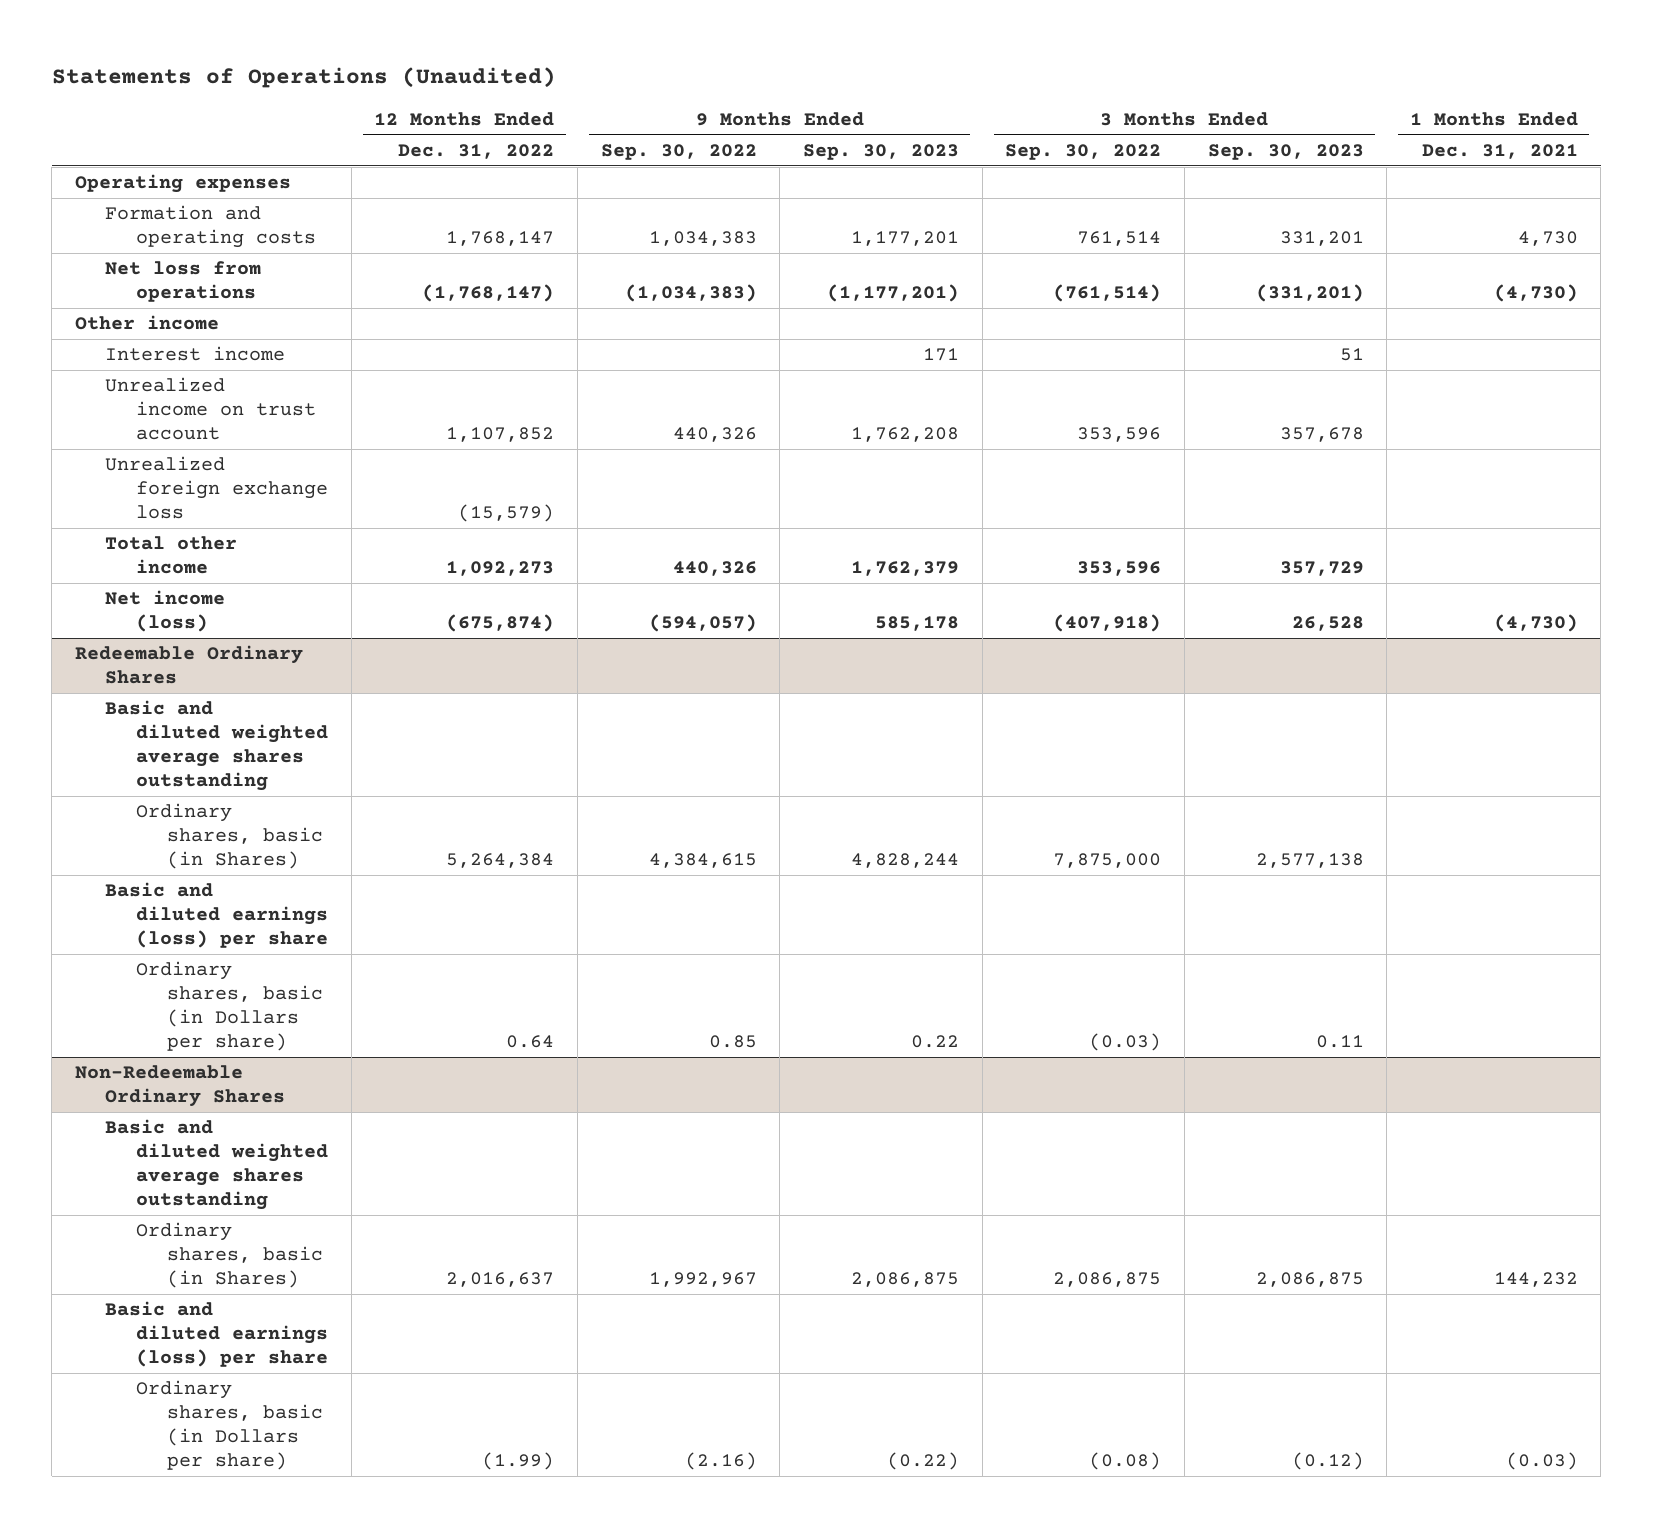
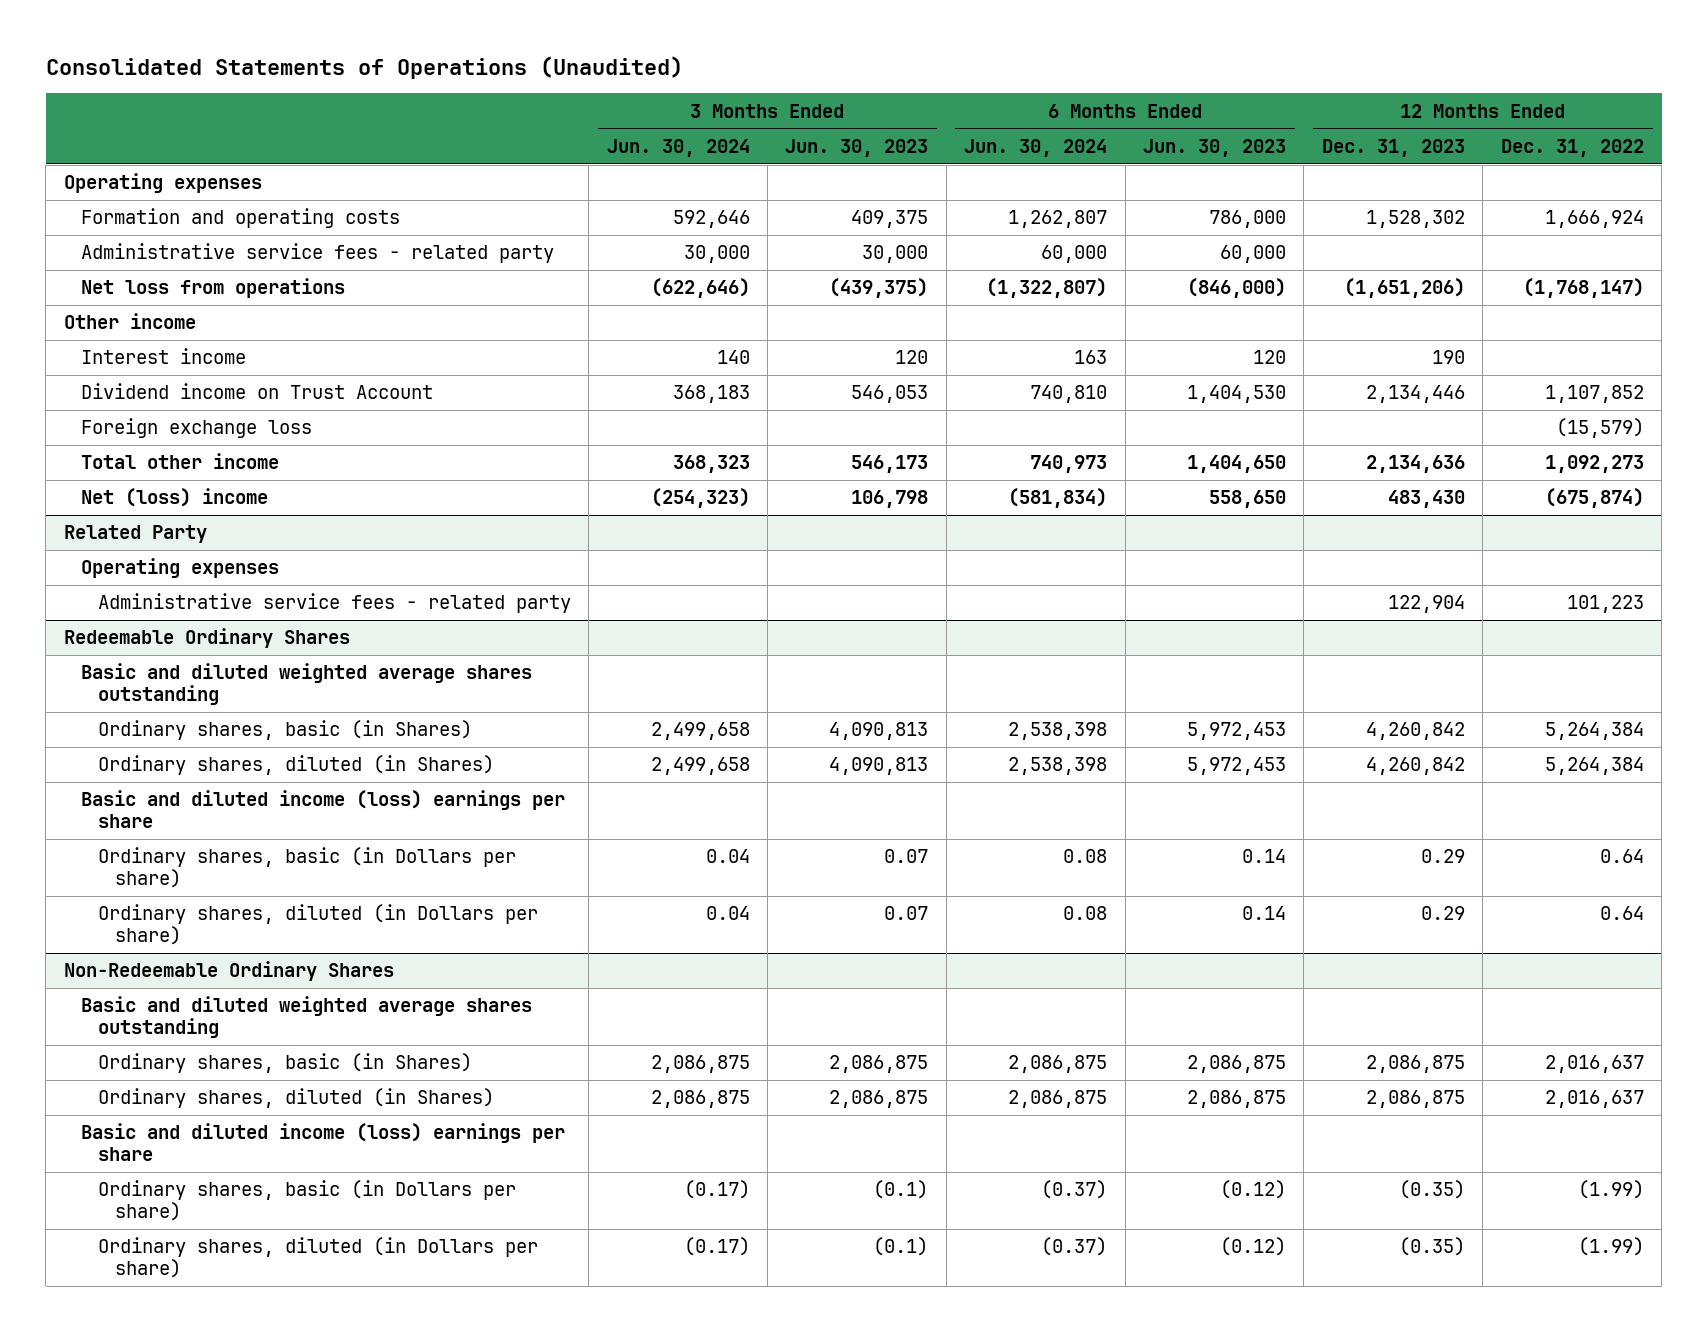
- Statements of Operations (Unaudited)
+ Consolidated Statements of Operations (Unaudited)
- | 12 Months Ended Dec. 31, 2022 | 9 Months Ended Sep. 30, 2022 | 9 Months Ended Sep. 30, 2023 | 3 Months Ended Sep. 30, 2022 | 3 Months Ended Sep. 30, 2023 | 1 Months Ended Dec. 31, 2021
+ | 3 Months Ended Jun. 30, 2024 | 3 Months Ended Jun. 30, 2023 | 6 Months Ended Jun. 30, 2024 | 6 Months Ended Jun. 30, 2023 | 12 Months Ended Dec. 31, 2023 | 12 Months Ended Dec. 31, 2022
- Formation and operating costs | 1,768,147 | 1,034,383 | 1,177,201 | 761,514 | 331,201 | 4,730
+ Formation and operating costs | 592,646 | 409,375 | 1,262,807 | 786,000 | 1,528,302 | 1,666,924
+ Administrative service fees - related party | 30,000 | 30,000 | 60,000 | 60,000 | |
- Unrealized income on trust account | 1,107,852 | 440,326 | 1,762,208 | 353,596 | 357,678 |
- Unrealized foreign exchange loss | (15,579) | | | | |
+ Dividend income on Trust Account | 368,183 | 546,053 | 740,810 | 1,404,530 | 2,134,446 | 1,107,852
+ Foreign exchange loss | | | | | | (15,579)
- Net income (loss) | (675,874) | (594,057) | 585,178 | (407,918) | 26,528 | (4,730)
+ Net (loss) income | (254,323) | 106,798 | (581,834) | 558,650 | 483,430 | (675,874)
+ Related Party
+ Operating expenses
+ Administrative service fees - related party | | | | | 122,904 | 101,223
@ Redeemable Ordinary Shares
- Basic and diluted earnings (loss) per share
+ Ordinary shares, diluted (in Shares) | 2,499,658 | 4,090,813 | 2,538,398 | 5,972,453 | 4,260,842 | 5,264,384
+ Basic and diluted income (loss) earnings per share
+ Ordinary shares, diluted (in Dollars per share) | 0.04 | 0.07 | 0.08 | 0.14 | 0.29 | 0.64
@ Non-Redeemable Ordinary Shares
- Basic and diluted earnings (loss) per share
+ Ordinary shares, diluted (in Shares) | 2,086,875 | 2,086,875 | 2,086,875 | 2,086,875 | 2,086,875 | 2,016,637
+ Basic and diluted income (loss) earnings per share
+ Ordinary shares, diluted (in Dollars per share) | (0.17) | (0.1) | (0.37) | (0.12) | (0.35) | (1.99)

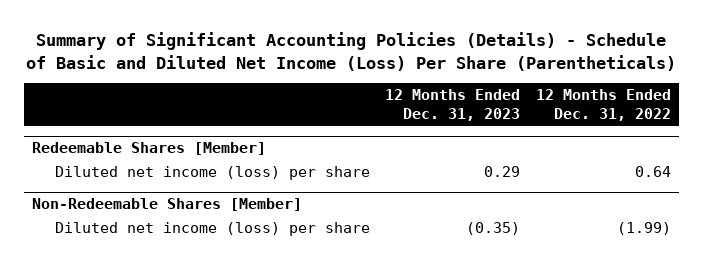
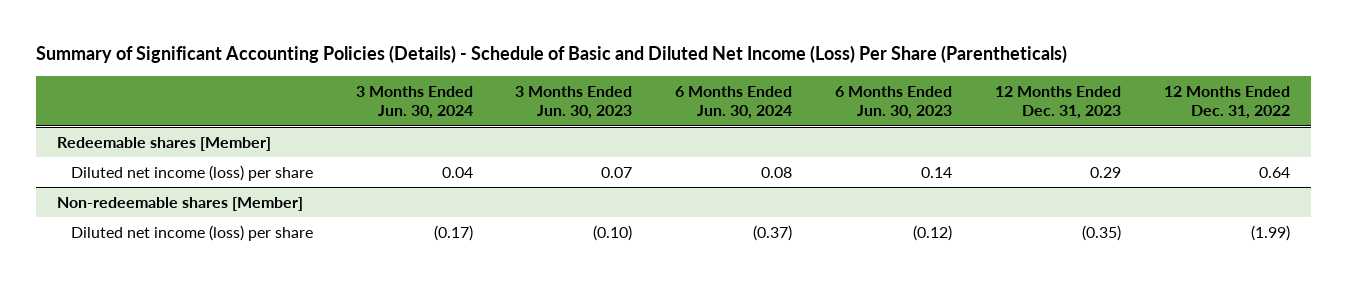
- | 12 Months Ended Dec. 31, 2023 | 12 Months Ended Dec. 31, 2022
+ | 3 Months Ended Jun. 30, 2024 | 3 Months Ended Jun. 30, 2023 | 6 Months Ended Jun. 30, 2024 | 6 Months Ended Jun. 30, 2023 | 12 Months Ended Dec. 31, 2023 | 12 Months Ended Dec. 31, 2022
- Redeemable Shares [Member]
+ Redeemable shares [Member]
- Non-Redeemable Shares [Member]
+ Non-redeemable shares [Member]

